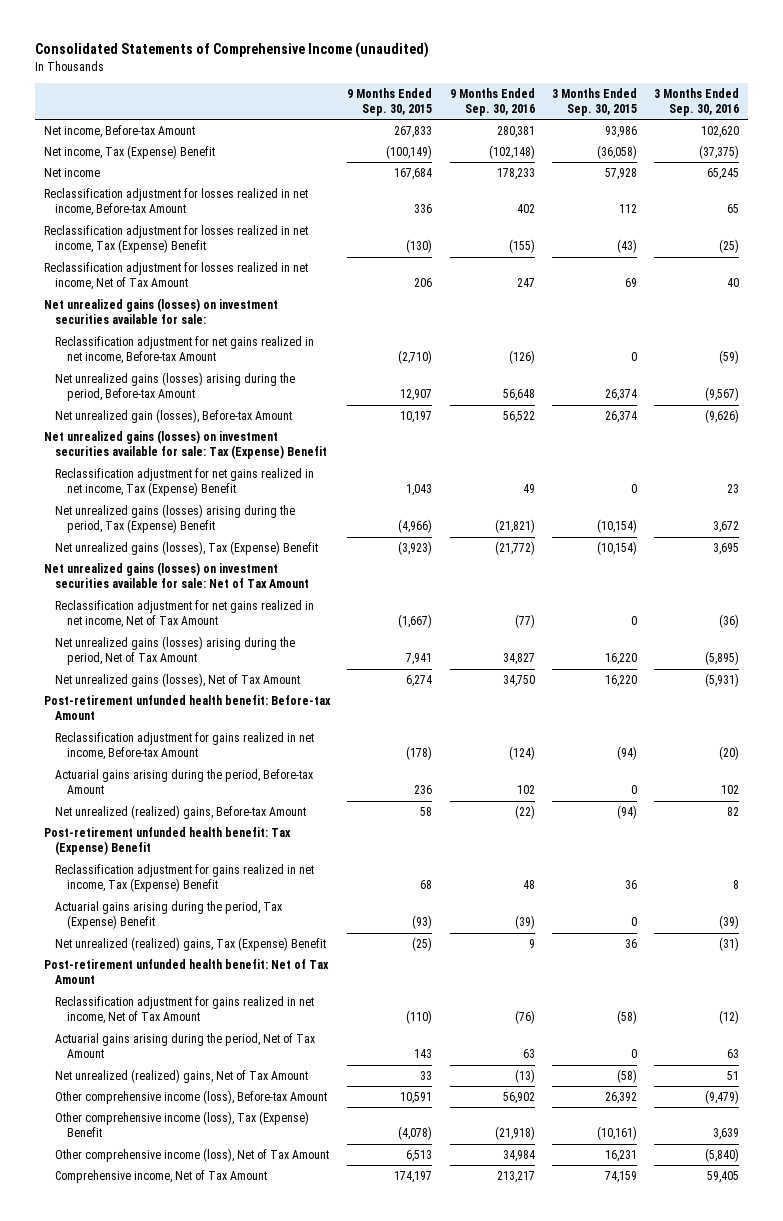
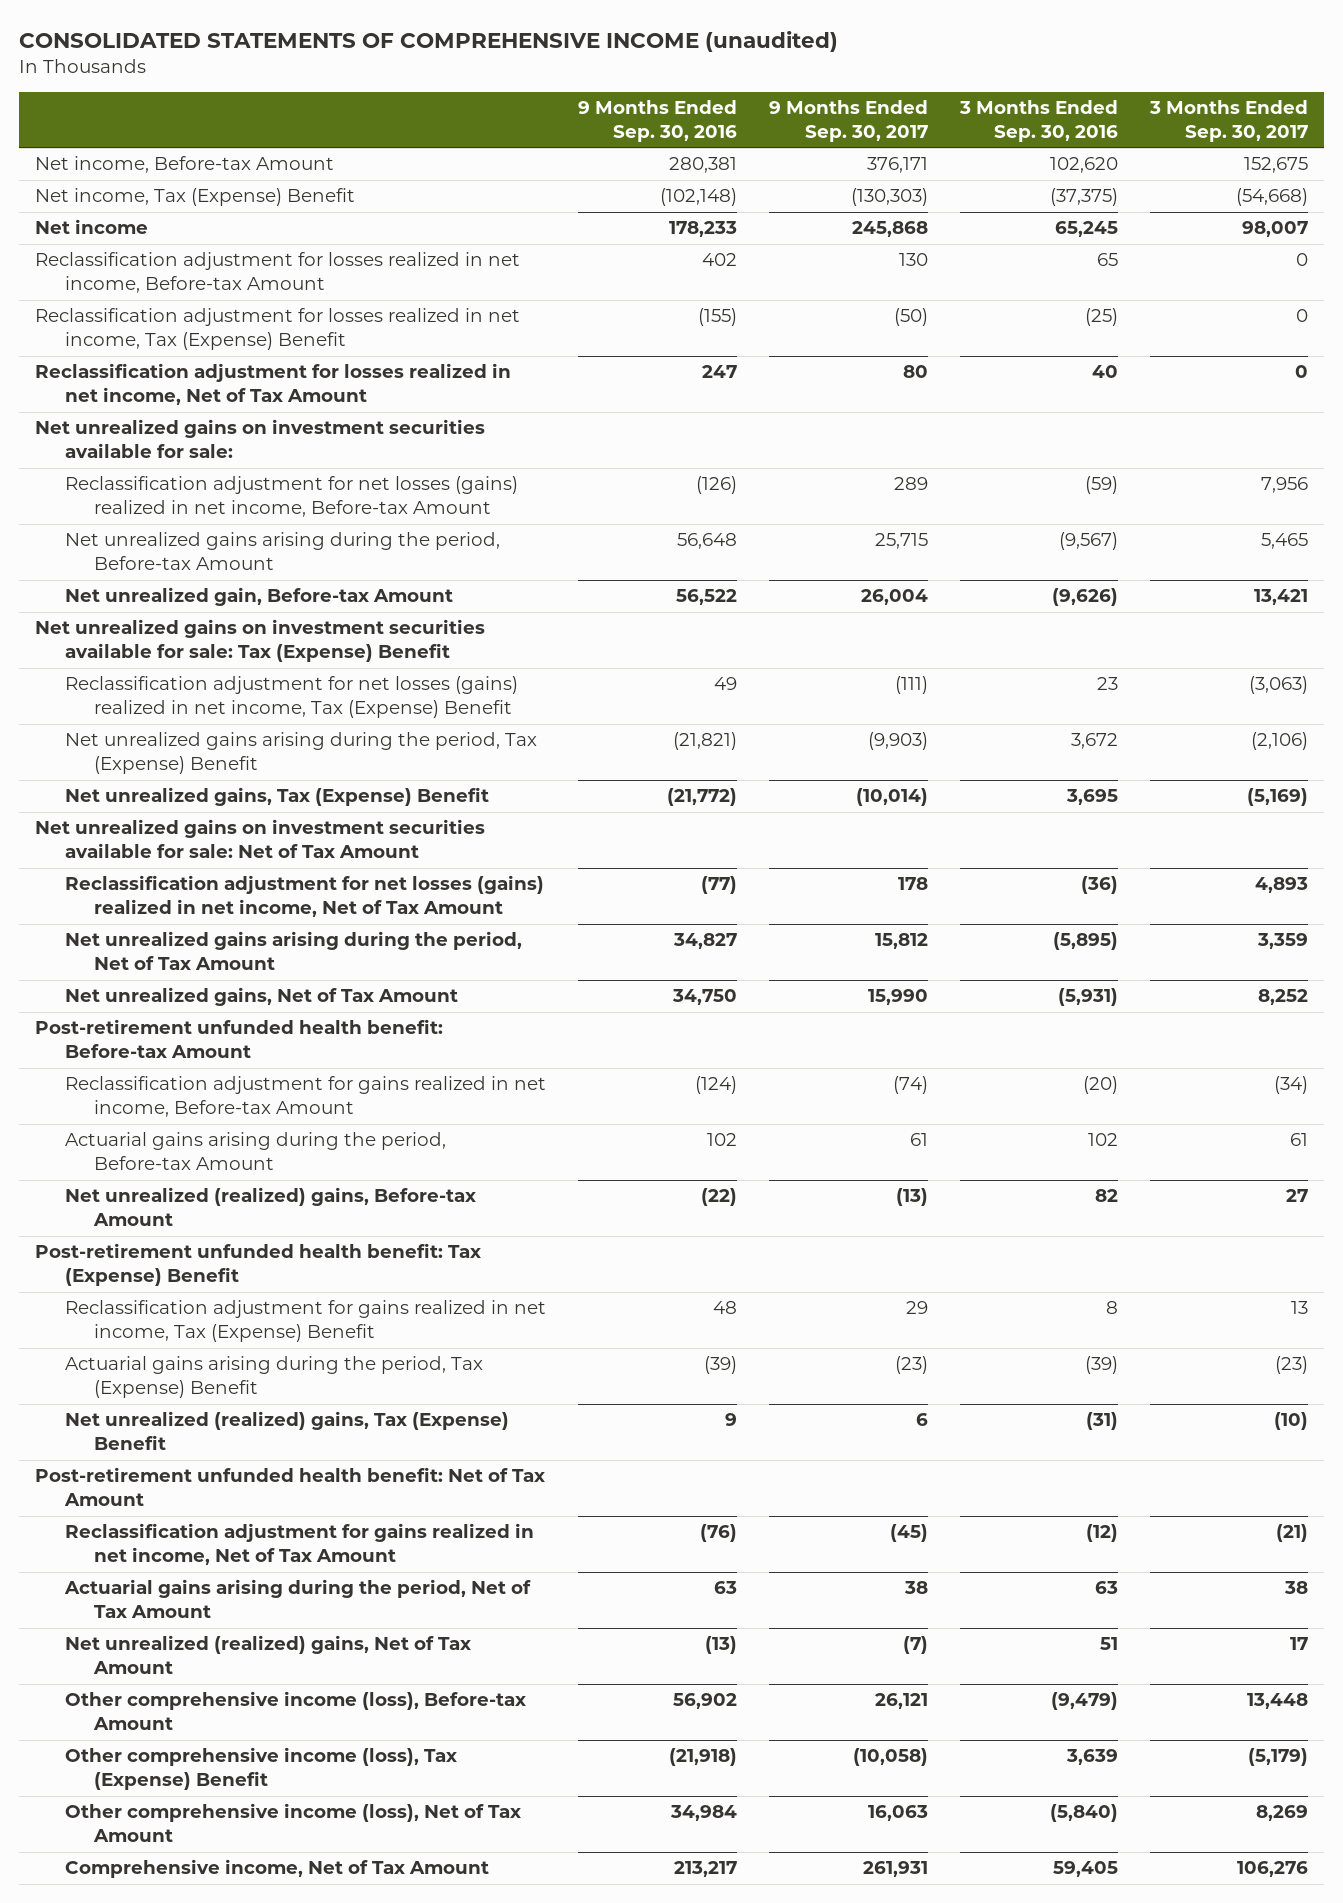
- Consolidated Statements of Comprehensive Income (unaudited)
+ CONSOLIDATED STATEMENTS OF COMPREHENSIVE INCOME (unaudited)
- | 9 Months Ended Sep. 30, 2015 | 9 Months Ended Sep. 30, 2016 | 3 Months Ended Sep. 30, 2015 | 3 Months Ended Sep. 30, 2016
+ | 9 Months Ended Sep. 30, 2016 | 9 Months Ended Sep. 30, 2017 | 3 Months Ended Sep. 30, 2016 | 3 Months Ended Sep. 30, 2017
- Net unrealized gains (losses) on investment securities available for sale:
- Reclassification adjustment for net gains realized in net income, Before-tax Amount | (2,710) | (126) | 0 | (59)
- Net unrealized gains (losses) arising during the period, Before-tax Amount | 12,907 | 56,648 | 26,374 | (9,567)
- Net unrealized gain (losses), Before-tax Amount | 10,197 | 56,522 | 26,374 | (9,626)
- Net unrealized gains (losses) on investment securities available for sale: Tax (Expense) Benefit
- Reclassification adjustment for net gains realized in net income, Tax (Expense) Benefit | 1,043 | 49 | 0 | 23
- Net unrealized gains (losses) arising during the period, Tax (Expense) Benefit | (4,966) | (21,821) | (10,154) | 3,672
- Net unrealized gains (losses), Tax (Expense) Benefit | (3,923) | (21,772) | (10,154) | 3,695
- Net unrealized gains (losses) on investment securities available for sale: Net of Tax Amount
- Reclassification adjustment for net gains realized in net income, Net of Tax Amount | (1,667) | (77) | 0 | (36)
- Net unrealized gains (losses) arising during the period, Net of Tax Amount | 7,941 | 34,827 | 16,220 | (5,895)
- Net unrealized gains (losses), Net of Tax Amount | 6,274 | 34,750 | 16,220 | (5,931)
+ Net unrealized gains on investment securities available for sale:
+ Reclassification adjustment for net losses (gains) realized in net income, Before-tax Amount | (126) | 289 | (59) | 7,956
+ Net unrealized gains arising during the period, Before-tax Amount | 56,648 | 25,715 | (9,567) | 5,465
+ Net unrealized gain, Before-tax Amount | 56,522 | 26,004 | (9,626) | 13,421
+ Net unrealized gains on investment securities available for sale: Tax (Expense) Benefit
+ Reclassification adjustment for net losses (gains) realized in net income, Tax (Expense) Benefit | 49 | (111) | 23 | (3,063)
+ Net unrealized gains arising during the period, Tax (Expense) Benefit | (21,821) | (9,903) | 3,672 | (2,106)
+ Net unrealized gains, Tax (Expense) Benefit | (21,772) | (10,014) | 3,695 | (5,169)
+ Net unrealized gains on investment securities available for sale: Net of Tax Amount
+ Reclassification adjustment for net losses (gains) realized in net income, Net of Tax Amount | (77) | 178 | (36) | 4,893
+ Net unrealized gains arising during the period, Net of Tax Amount | 34,827 | 15,812 | (5,895) | 3,359
+ Net unrealized gains, Net of Tax Amount | 34,750 | 15,990 | (5,931) | 8,252

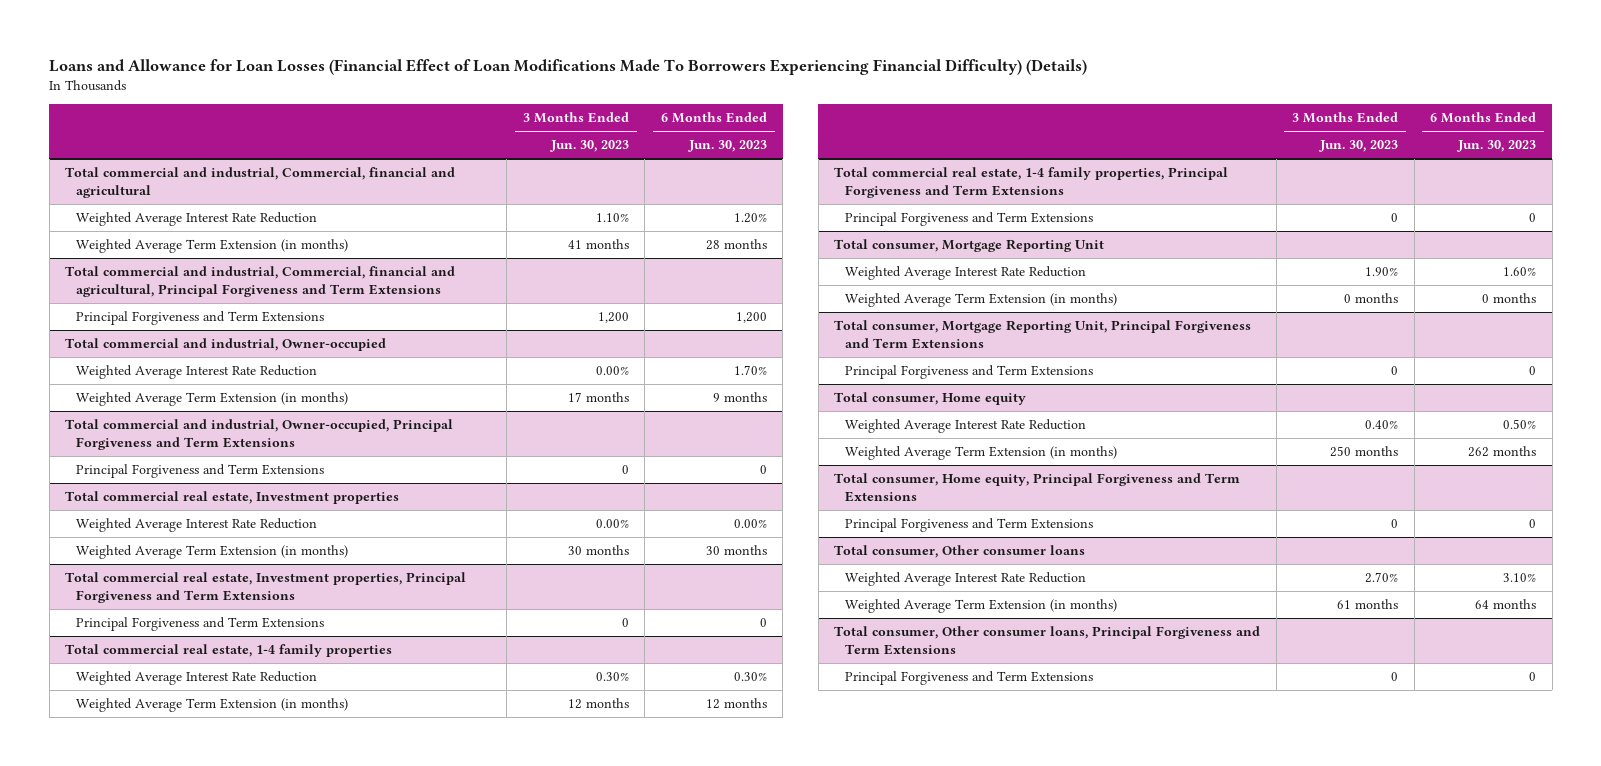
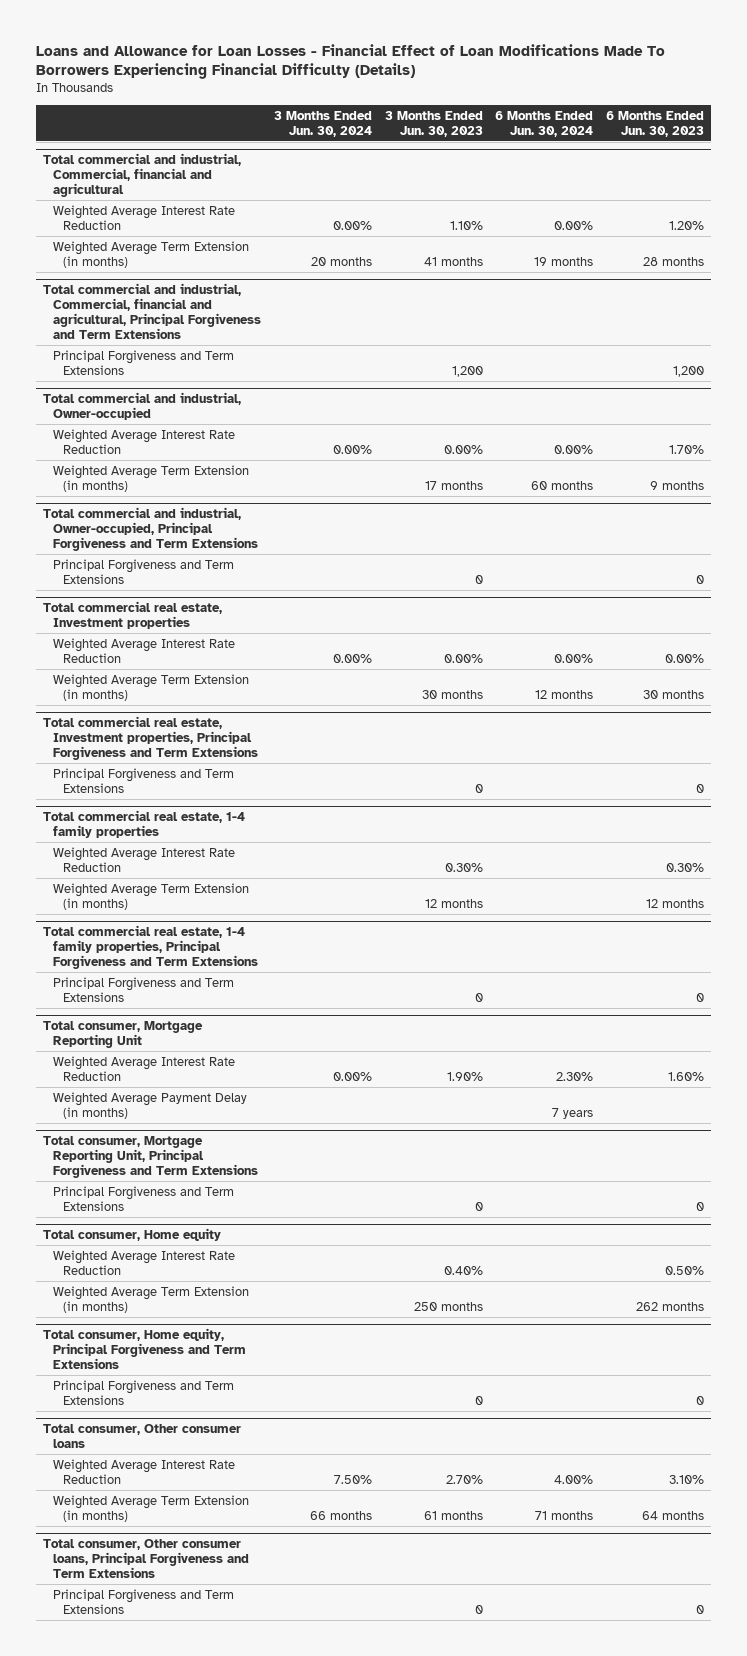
- Loans and Allowance for Loan Losses (Financial Effect of Loan Modifications Made To Borrowers Experiencing Financial Difficulty) (Details)
+ Loans and Allowance for Loan Losses - Financial Effect of Loan Modifications Made To Borrowers Experiencing Financial Difficulty (Details)
- | 3 Months Ended Jun. 30, 2023 | 6 Months Ended Jun. 30, 2023
+ | 3 Months Ended Jun. 30, 2024 | 3 Months Ended Jun. 30, 2023 | 6 Months Ended Jun. 30, 2024 | 6 Months Ended Jun. 30, 2023
@ Total consumer, Mortgage Reporting Unit
- Weighted Average Term Extension (in months) | 0 months | 0 months
+ Weighted Average Payment Delay (in months) | | | 7 years |

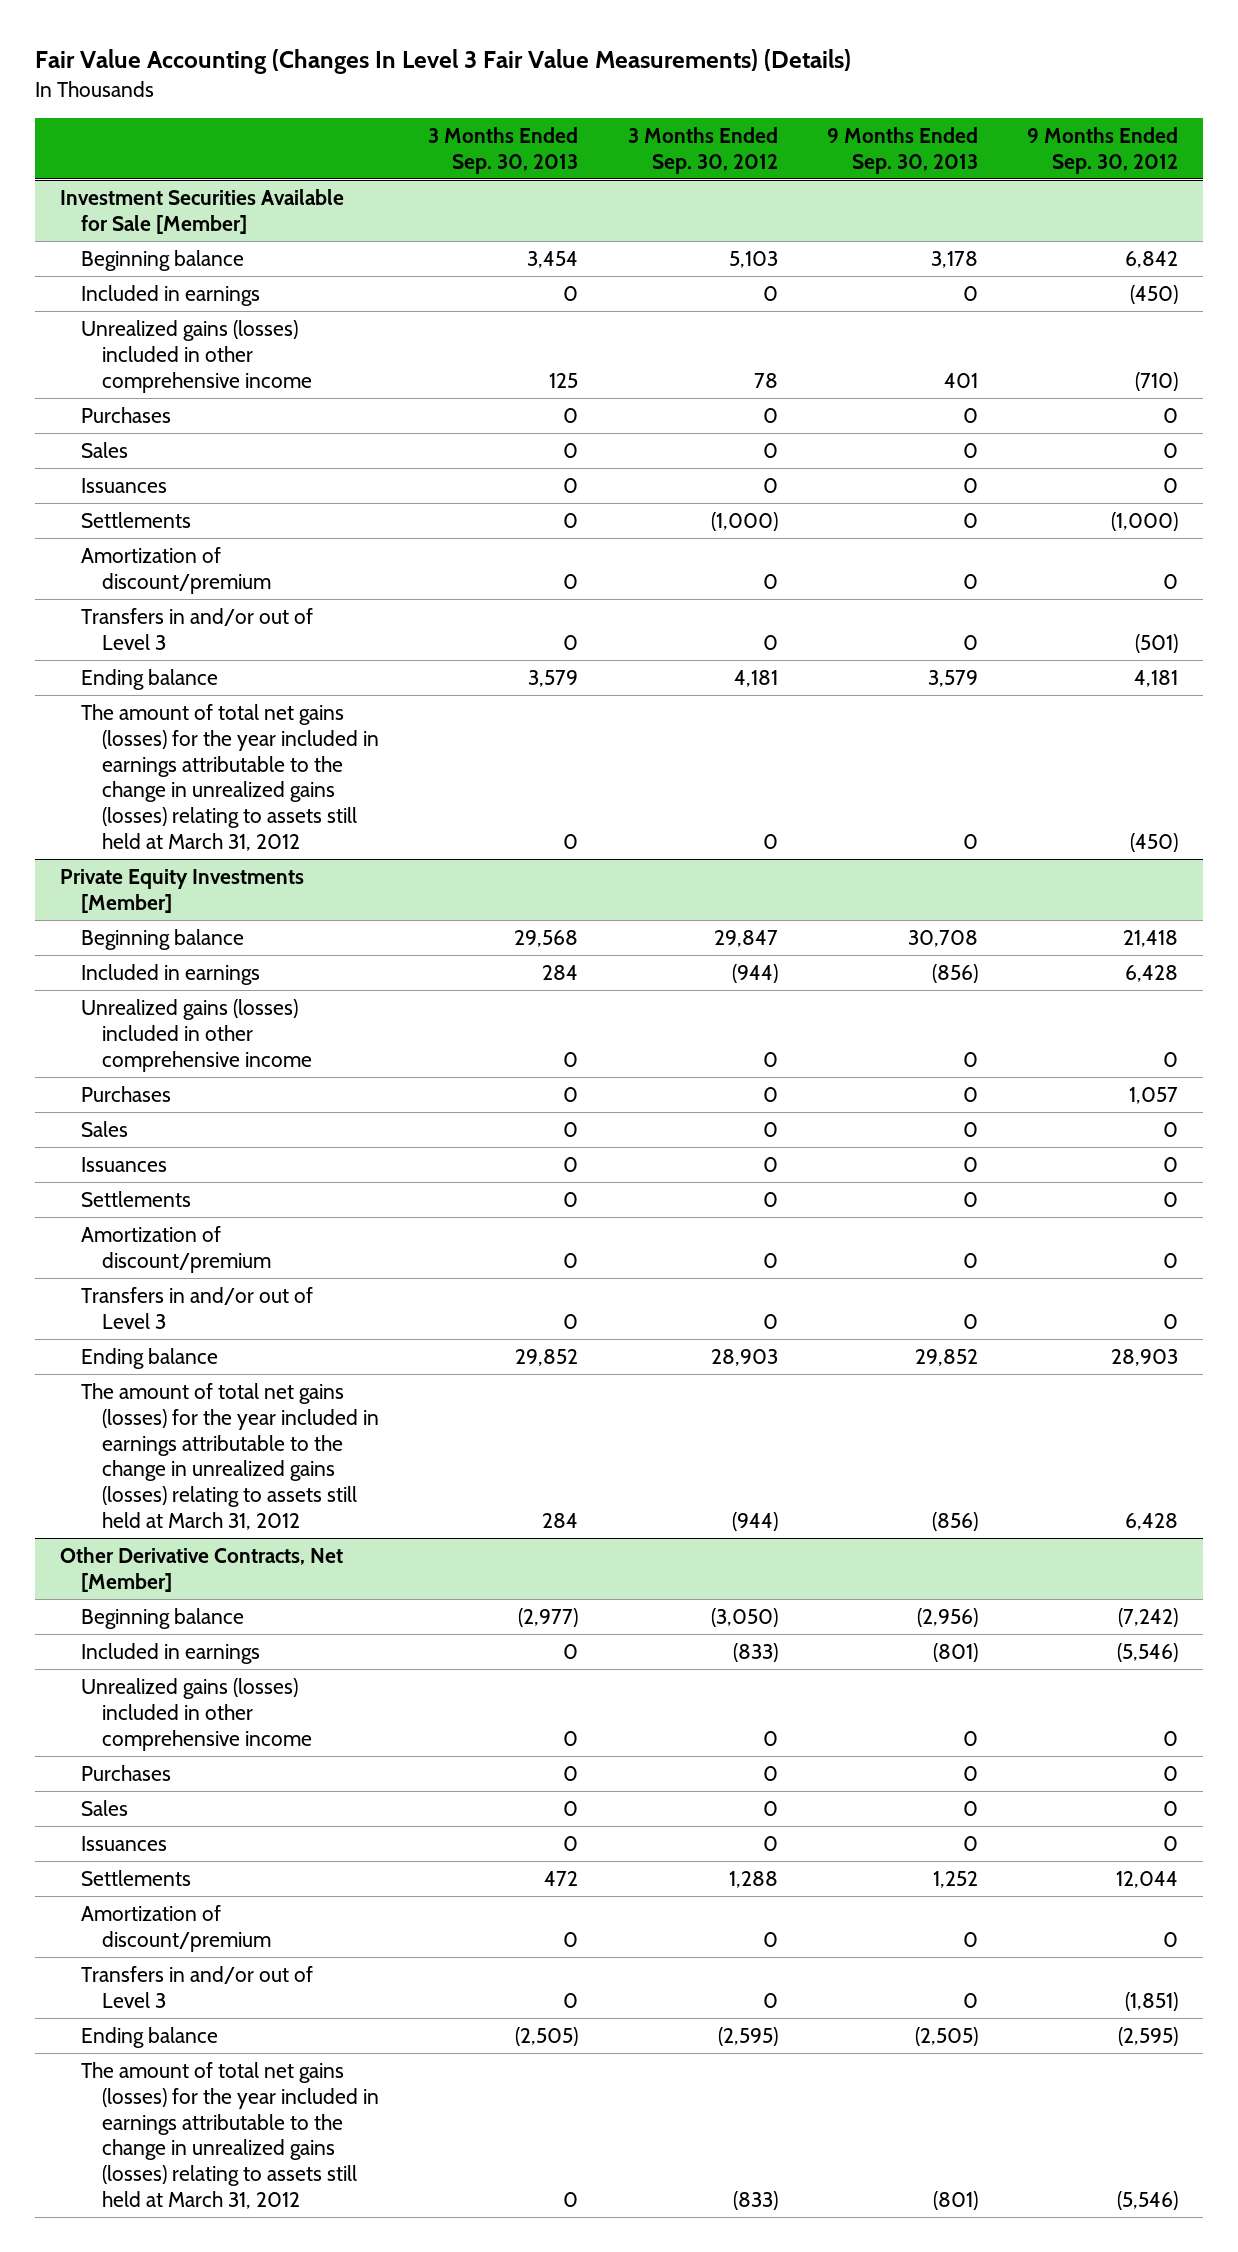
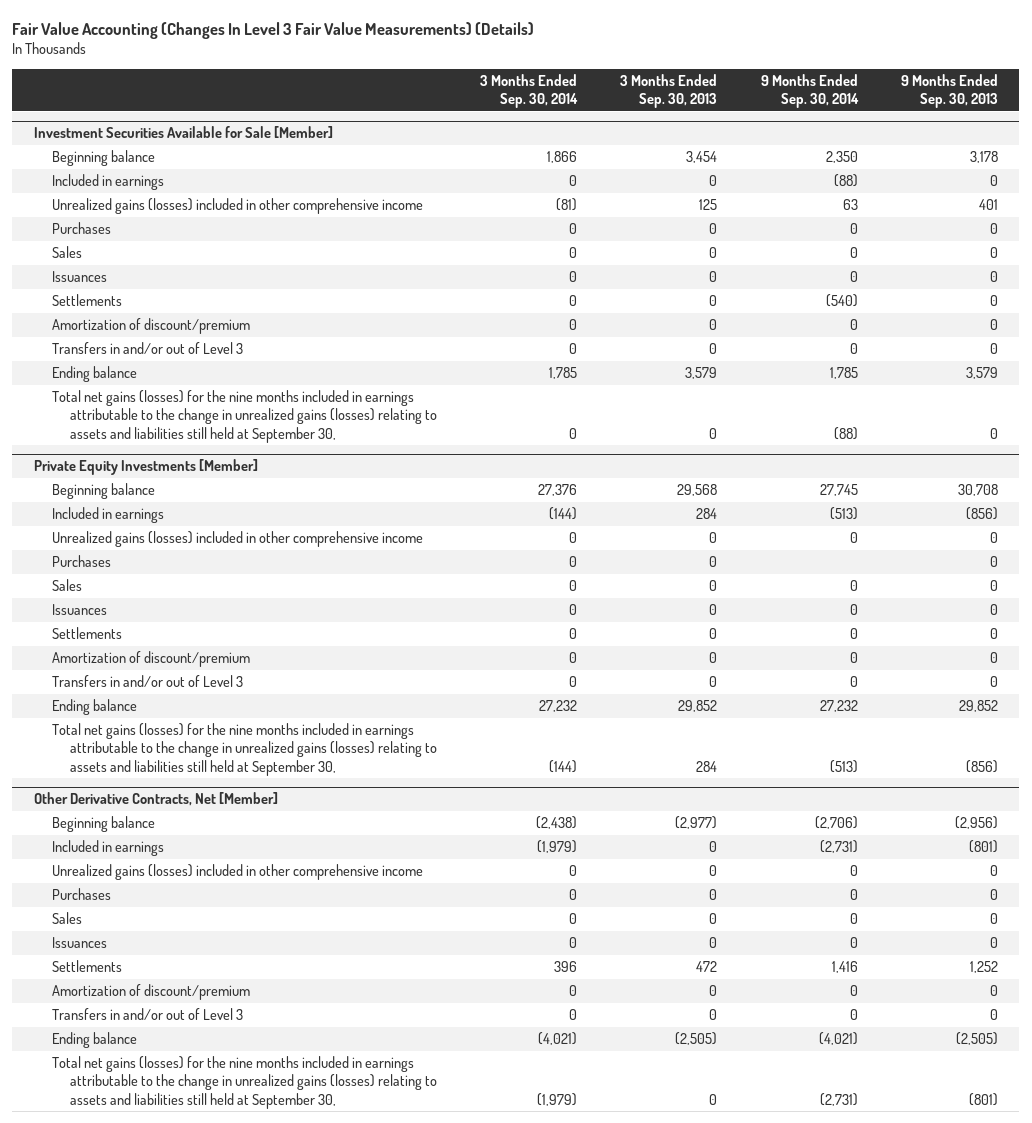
- | 3 Months Ended Sep. 30, 2013 | 3 Months Ended Sep. 30, 2012 | 9 Months Ended Sep. 30, 2013 | 9 Months Ended Sep. 30, 2012
+ | 3 Months Ended Sep. 30, 2014 | 3 Months Ended Sep. 30, 2013 | 9 Months Ended Sep. 30, 2014 | 9 Months Ended Sep. 30, 2013
@ Investment Securities Available for Sale [Member]
- The amount of total net gains (losses) for the year included in earnings attributable to the change in unrealized gains (losses) relating to assets still held at March 31, 2012 | 0 | 0 | 0 | (450)
+ Total net gains (losses) for the nine months included in earnings attributable to the change in unrealized gains (losses) relating to assets and liabilities still held at September 30, | 0 | 0 | (88) | 0
@ Private Equity Investments [Member]
- The amount of total net gains (losses) for the year included in earnings attributable to the change in unrealized gains (losses) relating to assets still held at March 31, 2012 | 284 | (944) | (856) | 6,428
+ Total net gains (losses) for the nine months included in earnings attributable to the change in unrealized gains (losses) relating to assets and liabilities still held at September 30, | (144) | 284 | (513) | (856)
@ Other Derivative Contracts, Net [Member]
- The amount of total net gains (losses) for the year included in earnings attributable to the change in unrealized gains (losses) relating to assets still held at March 31, 2012 | 0 | (833) | (801) | (5,546)
+ Total net gains (losses) for the nine months included in earnings attributable to the change in unrealized gains (losses) relating to assets and liabilities still held at September 30, | (1,979) | 0 | (2,731) | (801)

